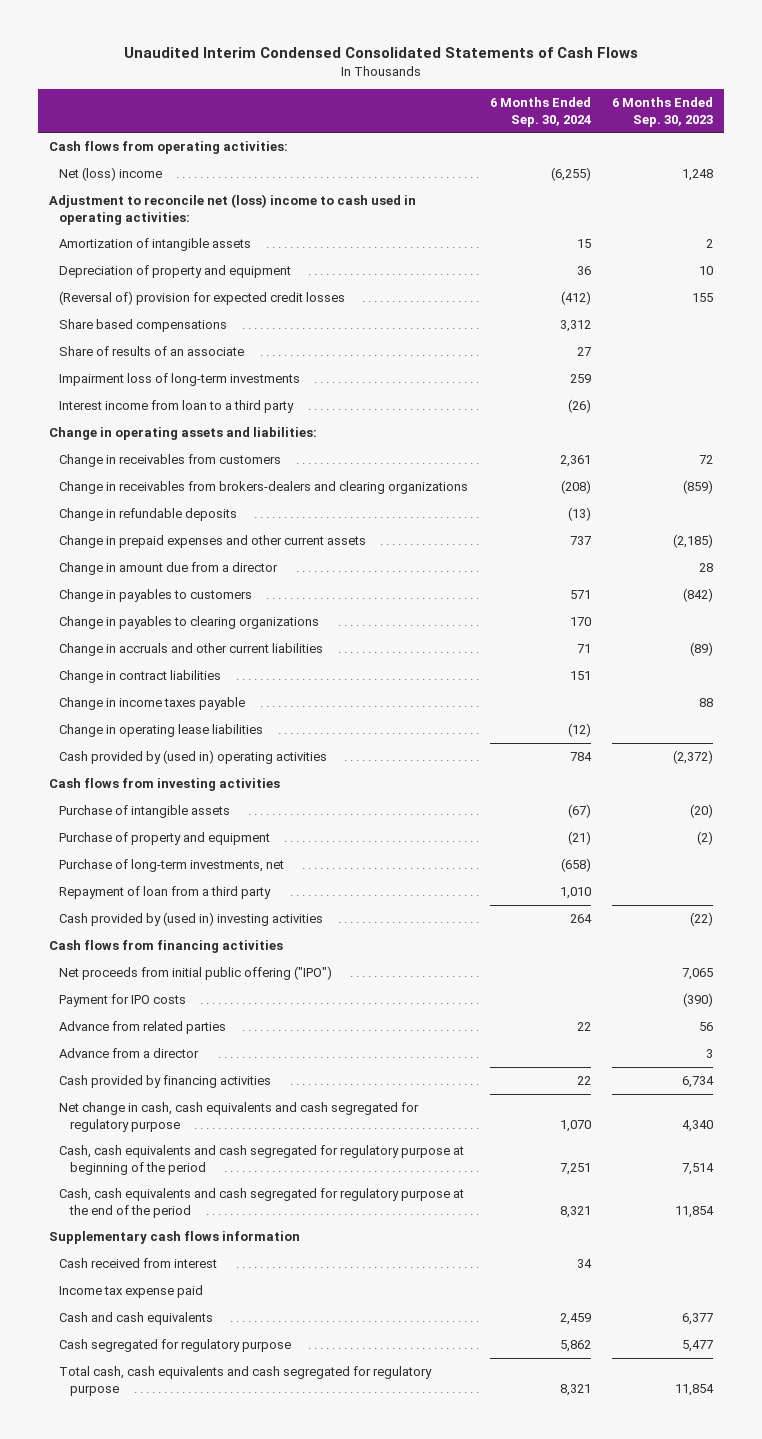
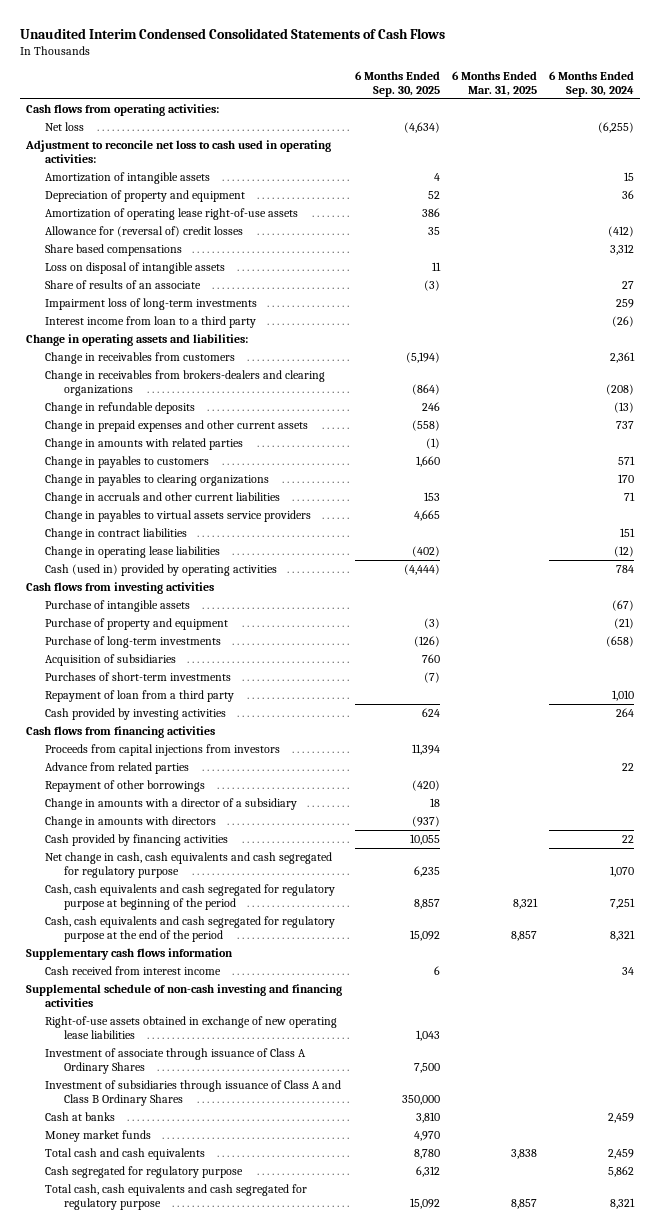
- | 6 Months Ended Sep. 30, 2024 | 6 Months Ended Sep. 30, 2023
+ | 6 Months Ended Sep. 30, 2025 | 6 Months Ended Mar. 31, 2025 | 6 Months Ended Sep. 30, 2024
- Net (loss) income | (6,255) | 1,248
- Adjustment to reconcile net (loss) income to cash used in operating activities:
+ Net loss | (4,634) | | (6,255)
+ Adjustment to reconcile net loss to cash used in operating activities:
- (Reversal of) provision for expected credit losses | (412) | 155
+ Amortization of operating lease right-of-use assets | 386 | |
+ Allowance for (reversal of) credit losses | 35 | | (412)
+ Loss on disposal of intangible assets | 11 | |
- Change in amount due from a director | | 28
+ Change in amounts with related parties | (1) | |
+ Change in payables to virtual assets service providers | 4,665 | |
- Change in income taxes payable | | 88
- Cash provided by (used in) operating activities | 784 | (2,372)
+ Cash (used in) provided by operating activities | (4,444) | | 784
- Purchase of long-term investments, net | (658) |
+ Purchase of long-term investments | (126) | | (658)
+ Acquisition of subsidiaries | 760 | |
+ Purchases of short-term investments | (7) | |
- Cash provided by (used in) investing activities | 264 | (22)
+ Cash provided by investing activities | 624 | | 264
- Net proceeds from initial public offering ("IPO") | | 7,065
- Payment for IPO costs | | (390)
+ Proceeds from capital injections from investors | 11,394 | |
- Advance from a director | | 3
+ Repayment of other borrowings | (420) | |
+ Change in amounts with a director of a subsidiary | 18 | |
+ Change in amounts with directors | (937) | |
- Cash received from interest | 34 |
- Income tax expense paid
- Cash and cash equivalents | 2,459 | 6,377
+ Cash received from interest income | 6 | | 34
+ Supplemental schedule of non-cash investing and financing activities
+ Right-of-use assets obtained in exchange of new operating lease liabilities | 1,043 | |
+ Investment of associate through issuance of Class A Ordinary Shares | 7,500 | |
+ Investment of subsidiaries through issuance of Class A and Class B Ordinary Shares | 350,000 | |
+ Cash at banks | 3,810 | | 2,459
+ Money market funds | 4,970 | |
+ Total cash and cash equivalents | 8,780 | 3,838 | 2,459

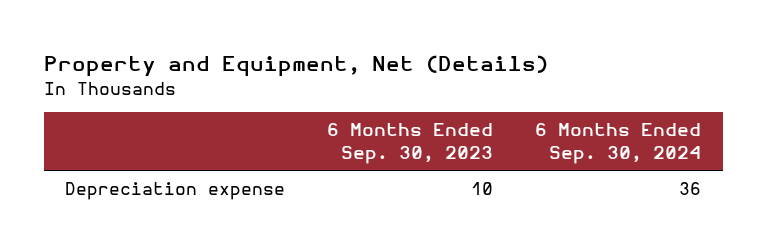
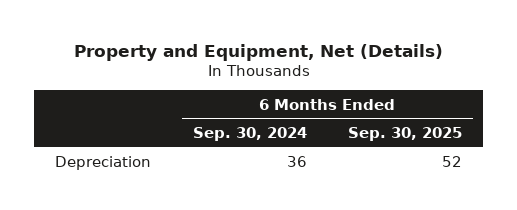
- | 6 Months Ended Sep. 30, 2023 | 6 Months Ended Sep. 30, 2024
+ | 6 Months Ended Sep. 30, 2024 | 6 Months Ended Sep. 30, 2025
- Depreciation expense | 10 | 36
+ Depreciation | 36 | 52

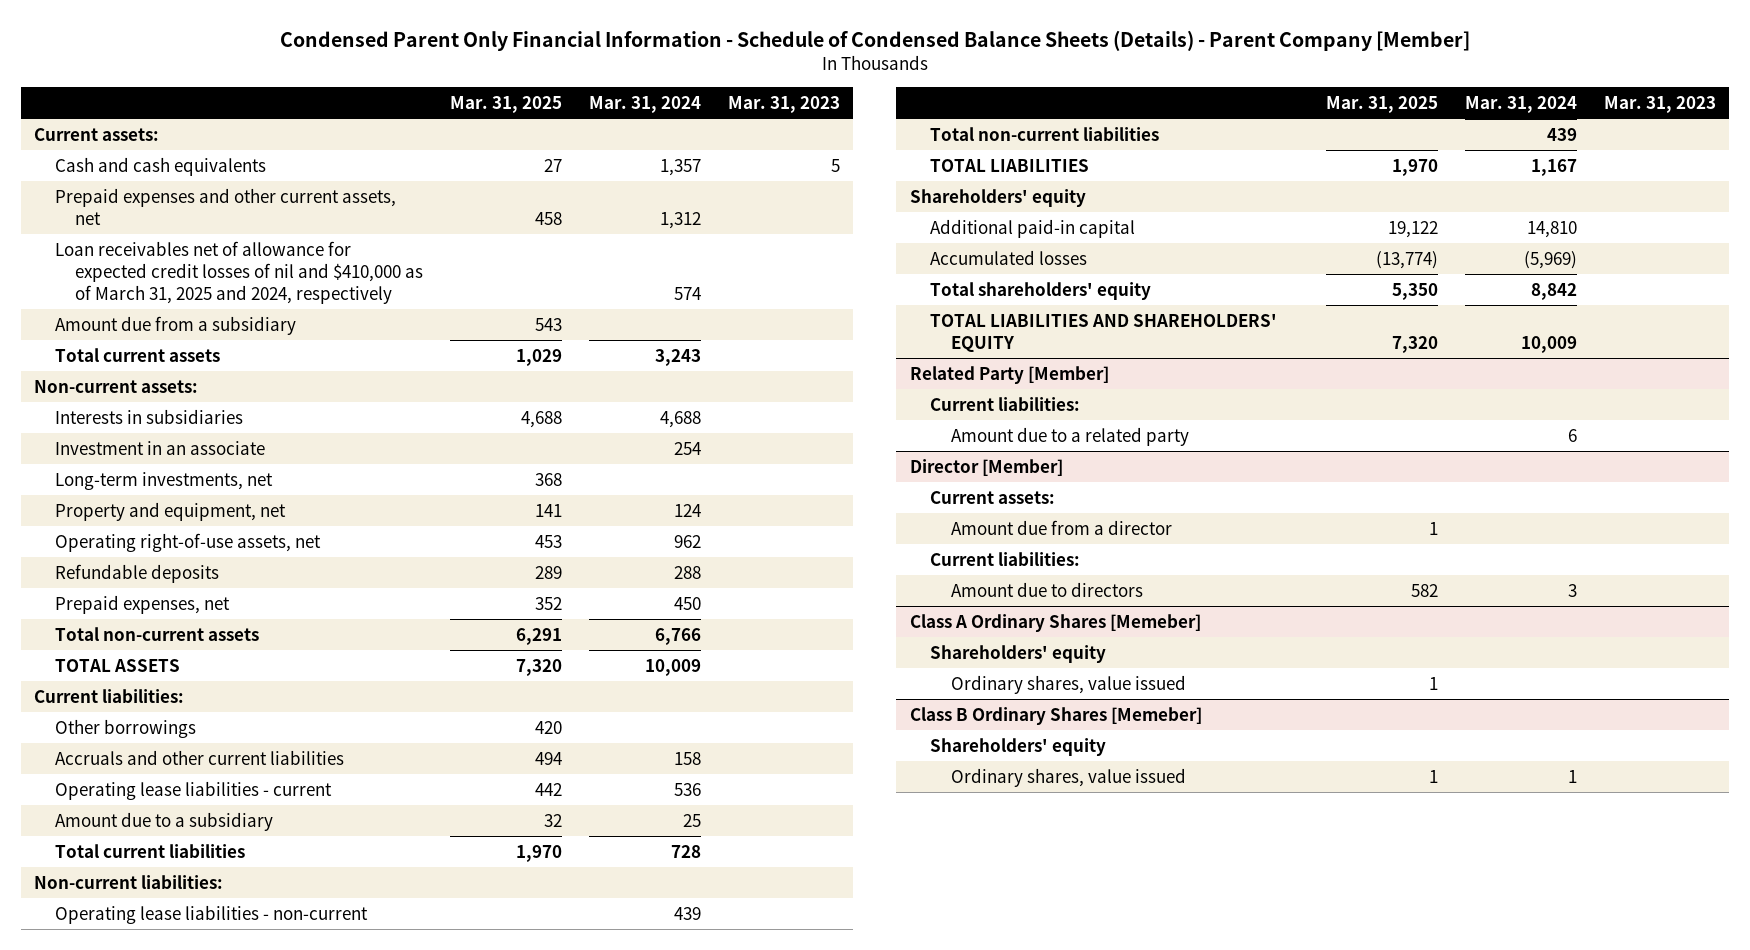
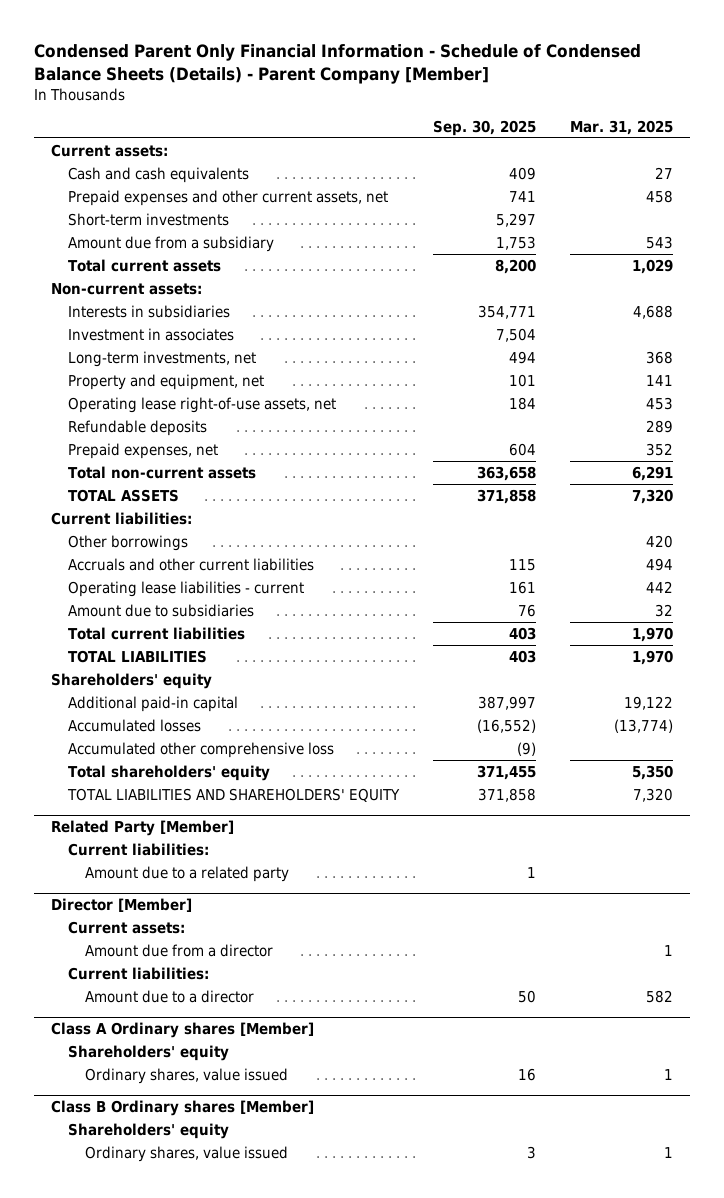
- | Mar. 31, 2025 | Mar. 31, 2024 | Mar. 31, 2023
+ | Sep. 30, 2025 | Mar. 31, 2025
- Loan receivables net of allowance for expected credit losses of nil and $410,000 as of March 31, 2025 and 2024, respectively | | 574 |
+ Short-term investments | 5,297 |
- Investment in an associate | | 254 |
+ Investment in associates | 7,504 |
- Operating right-of-use assets, net | 453 | 962 |
+ Operating lease right-of-use assets, net | 184 | 453
- Amount due to a subsidiary | 32 | 25 |
+ Amount due to subsidiaries | 76 | 32
- Non-current liabilities:
- Operating lease liabilities - non-current | | 439 |
- Total non-current liabilities | | 439 |
+ Accumulated other comprehensive loss | (9) |
@ Director [Member]
- Amount due to directors | 582 | 3 |
- Class A Ordinary Shares [Memeber]
@ Director [Member]
+ Amount due to a director | 50 | 582
+ Class A Ordinary shares [Member]
- Class B Ordinary Shares [Memeber]
+ Class B Ordinary shares [Member]

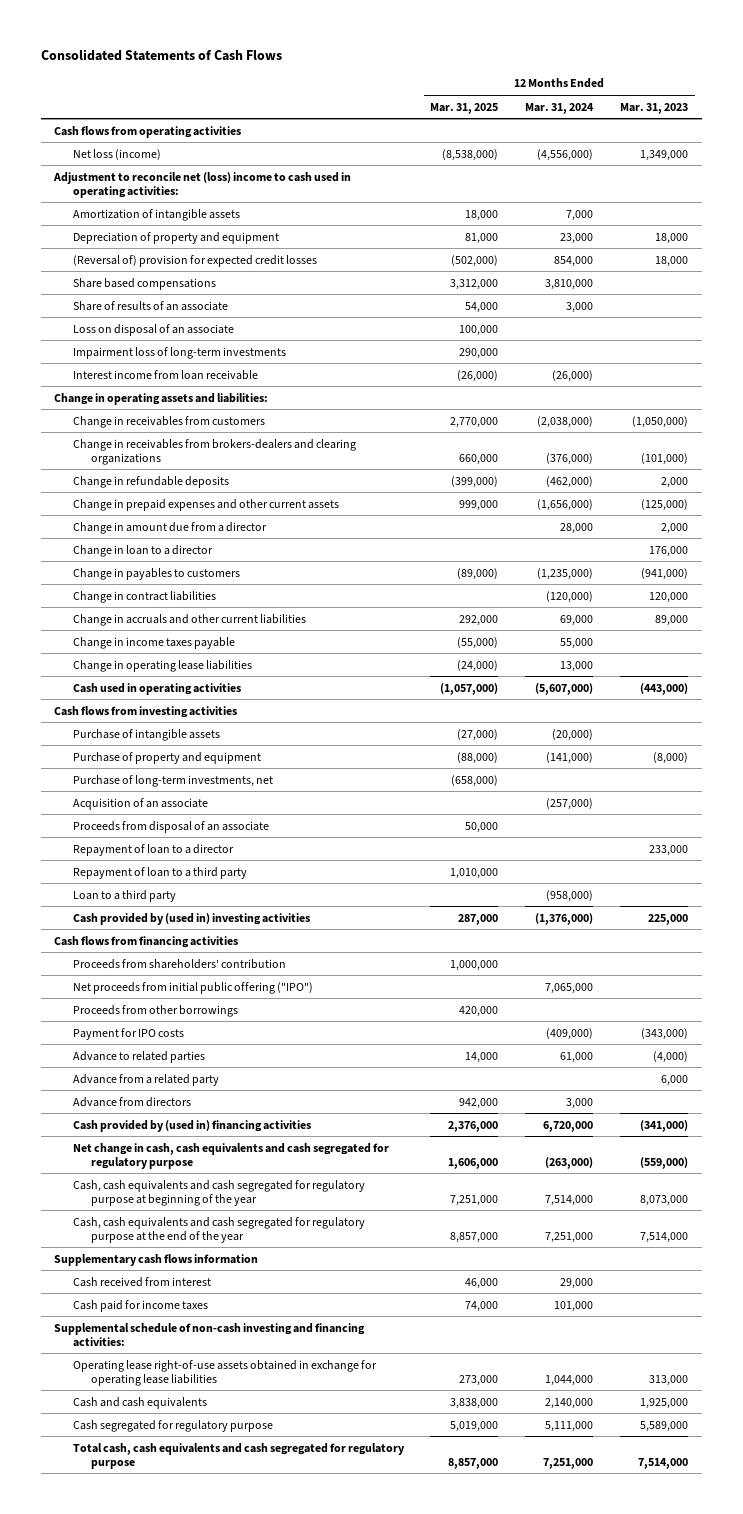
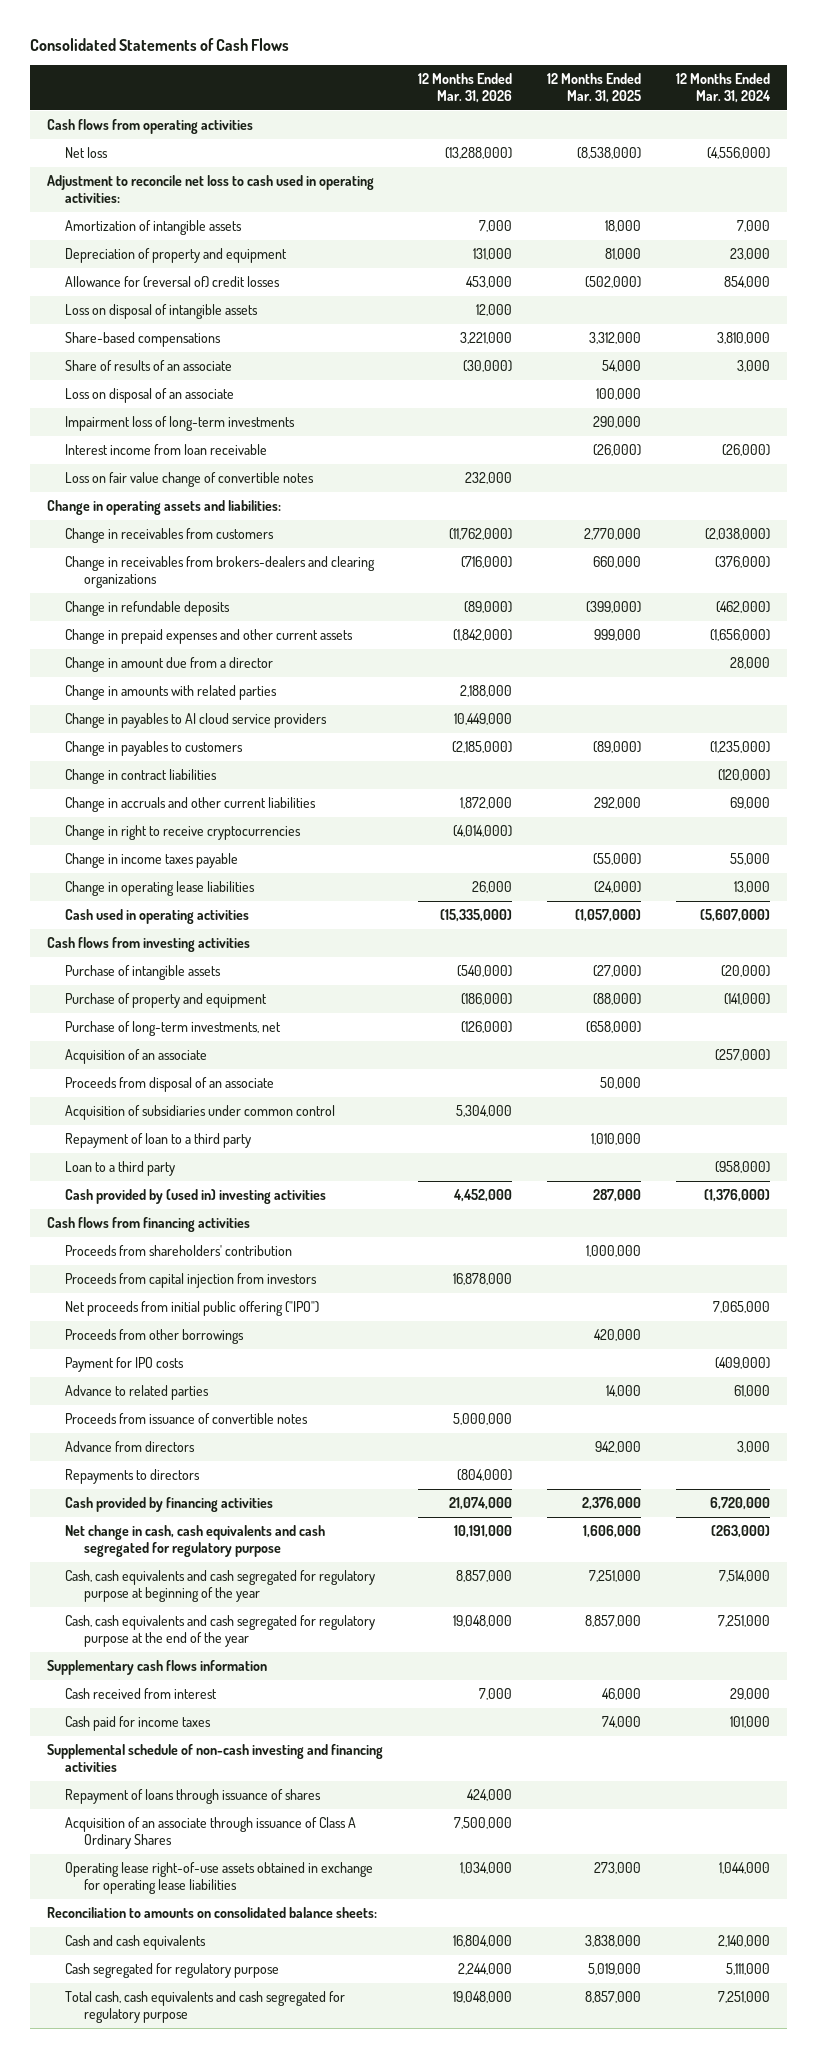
- | 12 Months Ended Mar. 31, 2025 | 12 Months Ended Mar. 31, 2024 | 12 Months Ended Mar. 31, 2023
+ | 12 Months Ended Mar. 31, 2026 | 12 Months Ended Mar. 31, 2025 | 12 Months Ended Mar. 31, 2024
- Net loss (income) | (8,538,000) | (4,556,000) | 1,349,000
- Adjustment to reconcile net (loss) income to cash used in operating activities:
+ Net loss | (13,288,000) | (8,538,000) | (4,556,000)
+ Adjustment to reconcile net loss to cash used in operating activities:
- (Reversal of) provision for expected credit losses | (502,000) | 854,000 | 18,000
- Share based compensations | 3,312,000 | 3,810,000 |
+ Allowance for (reversal of) credit losses | 453,000 | (502,000) | 854,000
+ Loss on disposal of intangible assets | 12,000 | |
+ Share-based compensations | 3,221,000 | 3,312,000 | 3,810,000
+ Loss on fair value change of convertible notes | 232,000 | |
- Change in loan to a director | | | 176,000
+ Change in amounts with related parties | 2,188,000 | |
+ Change in payables to AI cloud service providers | 10,449,000 | |
+ Change in right to receive cryptocurrencies | (4,014,000) | |
- Repayment of loan to a director | | | 233,000
+ Acquisition of subsidiaries under common control | 5,304,000 | |
+ Proceeds from capital injection from investors | 16,878,000 | |
- Advance from a related party | | | 6,000
+ Proceeds from issuance of convertible notes | 5,000,000 | |
- Cash provided by (used in) financing activities | 2,376,000 | 6,720,000 | (341,000)
+ Repayments to directors | (804,000) | |
+ Cash provided by financing activities | 21,074,000 | 2,376,000 | 6,720,000
- Supplemental schedule of non-cash investing and financing activities:
+ Supplemental schedule of non-cash investing and financing activities
+ Repayment of loans through issuance of shares | 424,000 | |
+ Acquisition of an associate through issuance of Class A Ordinary Shares | 7,500,000 | |
+ Reconciliation to amounts on consolidated balance sheets:

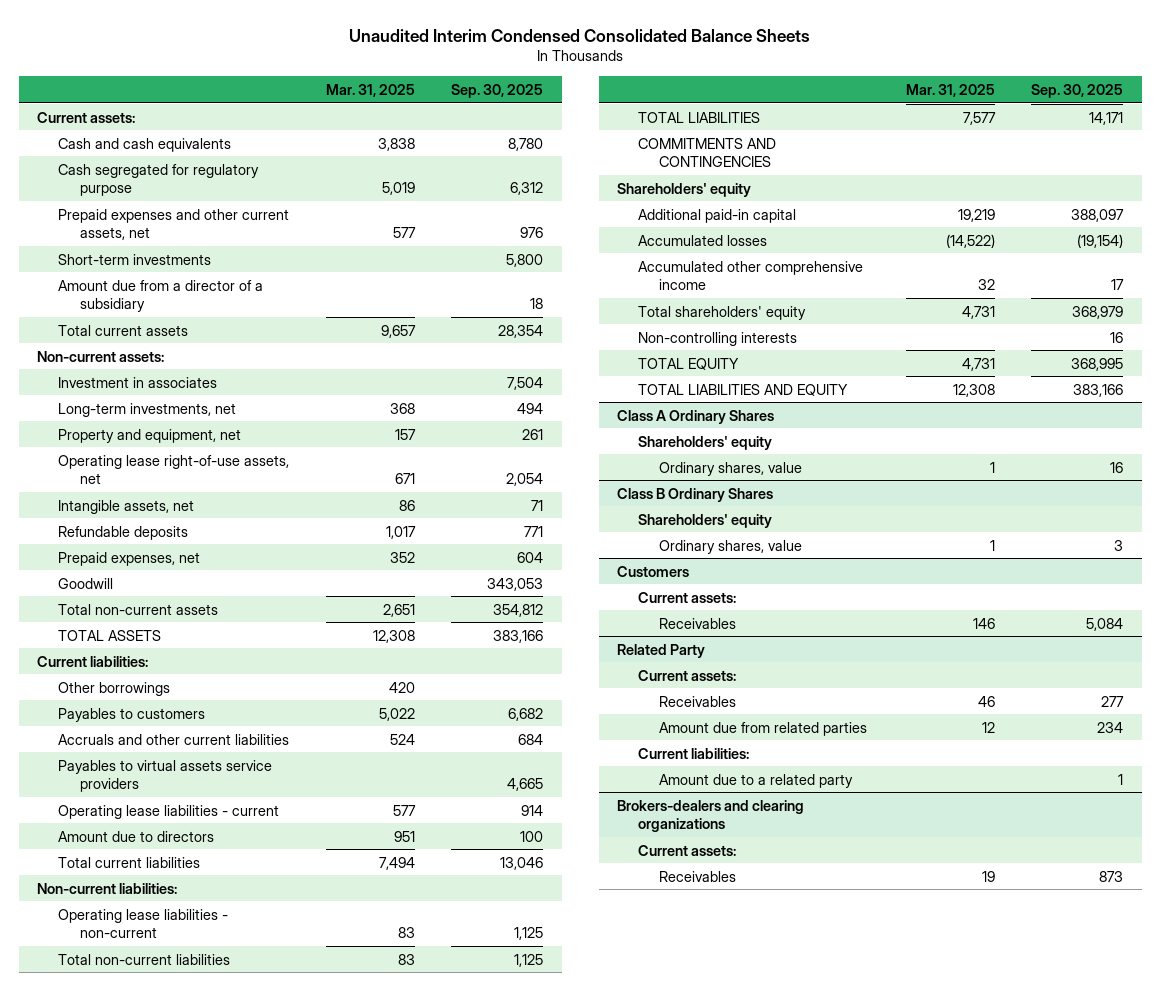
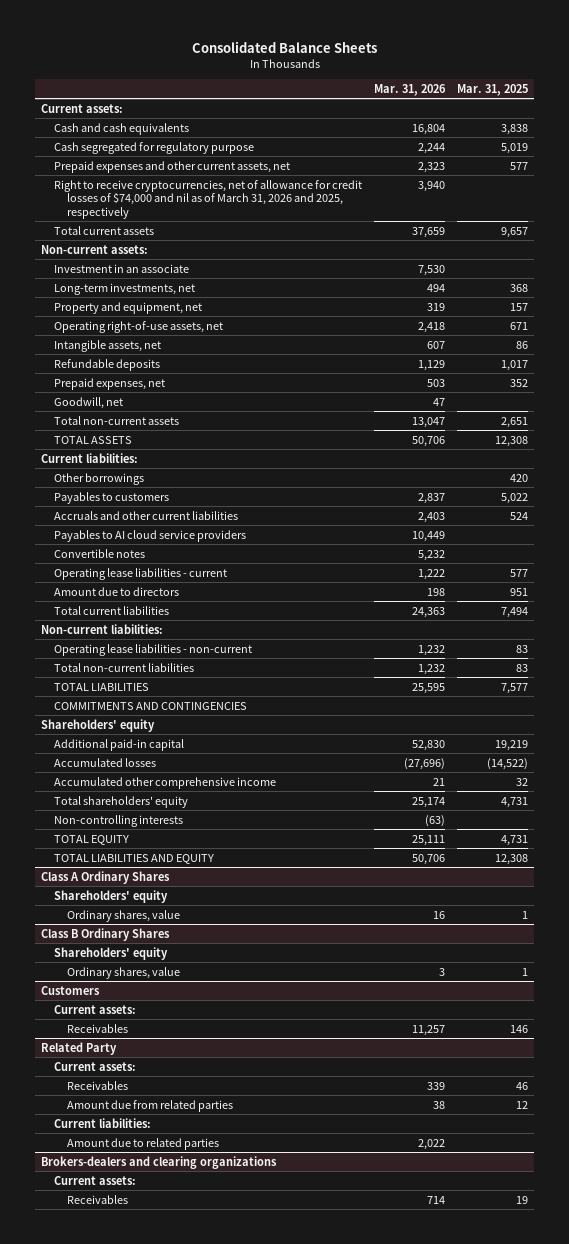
- Unaudited Interim Condensed Consolidated Balance Sheets
+ Consolidated Balance Sheets
- | Mar. 31, 2025 | Sep. 30, 2025
+ | Mar. 31, 2026 | Mar. 31, 2025
- Short-term investments | | 5,800
- Amount due from a director of a subsidiary | | 18
+ Right to receive cryptocurrencies, net of allowance for credit losses of $74,000 and nil as of March 31, 2026 and 2025, respectively | 3,940 |
- Investment in associates | | 7,504
+ Investment in an associate | 7,530 |
- Operating lease right-of-use assets, net | 671 | 2,054
+ Operating right-of-use assets, net | 2,418 | 671
- Goodwill | | 343,053
+ Goodwill, net | 47 |
- Payables to virtual assets service providers | | 4,665
+ Payables to AI cloud service providers | 10,449 |
+ Convertible notes | 5,232 |
@ Related Party
- Amount due to a related party | | 1
+ Amount due to related parties | 2,022 |

